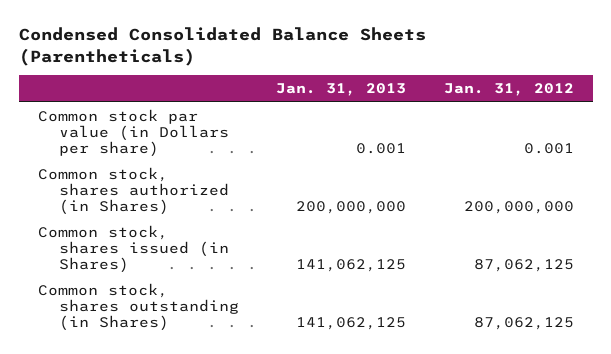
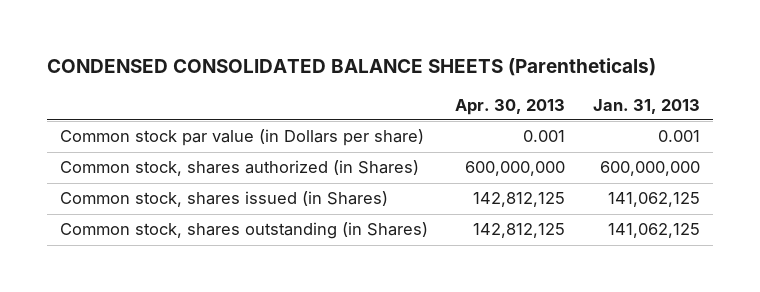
- Condensed Consolidated Balance Sheets (Parentheticals)
+ CONDENSED CONSOLIDATED BALANCE SHEETS (Parentheticals)
- | Jan. 31, 2013 | Jan. 31, 2012
+ | Apr. 30, 2013 | Jan. 31, 2013
- Common stock, shares authorized (in Shares) | 200,000,000 | 200,000,000
+ Common stock, shares authorized (in Shares) | 600,000,000 | 600,000,000

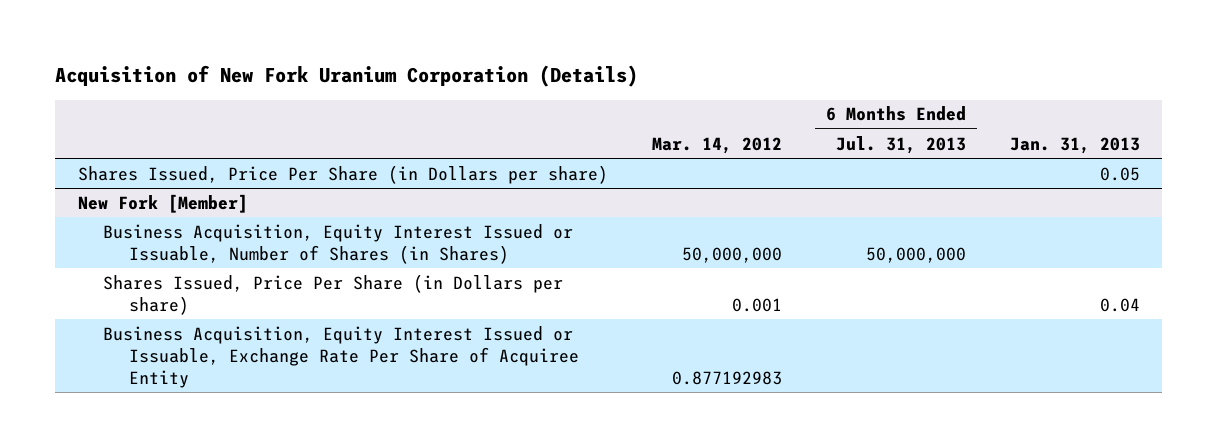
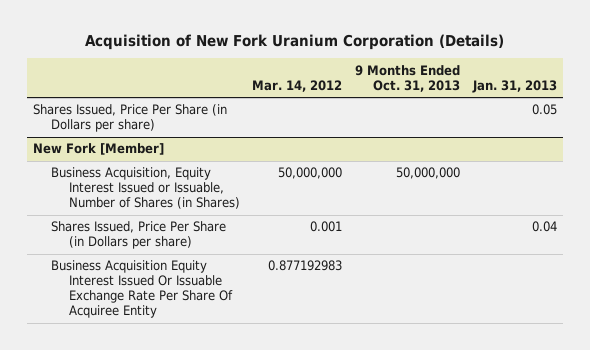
- | Mar. 14, 2012 | 6 Months Ended Jul. 31, 2013 | Jan. 31, 2013
+ | Mar. 14, 2012 | 9 Months Ended Oct. 31, 2013 | Jan. 31, 2013
@ New Fork [Member]
- Business Acquisition, Equity Interest Issued or Issuable, Exchange Rate Per Share of Acquiree Entity | 0.877192983 | |
+ Business Acquisition Equity Interest Issued Or Issuable Exchange Rate Per Share Of Acquiree Entity | 0.877192983 | |

